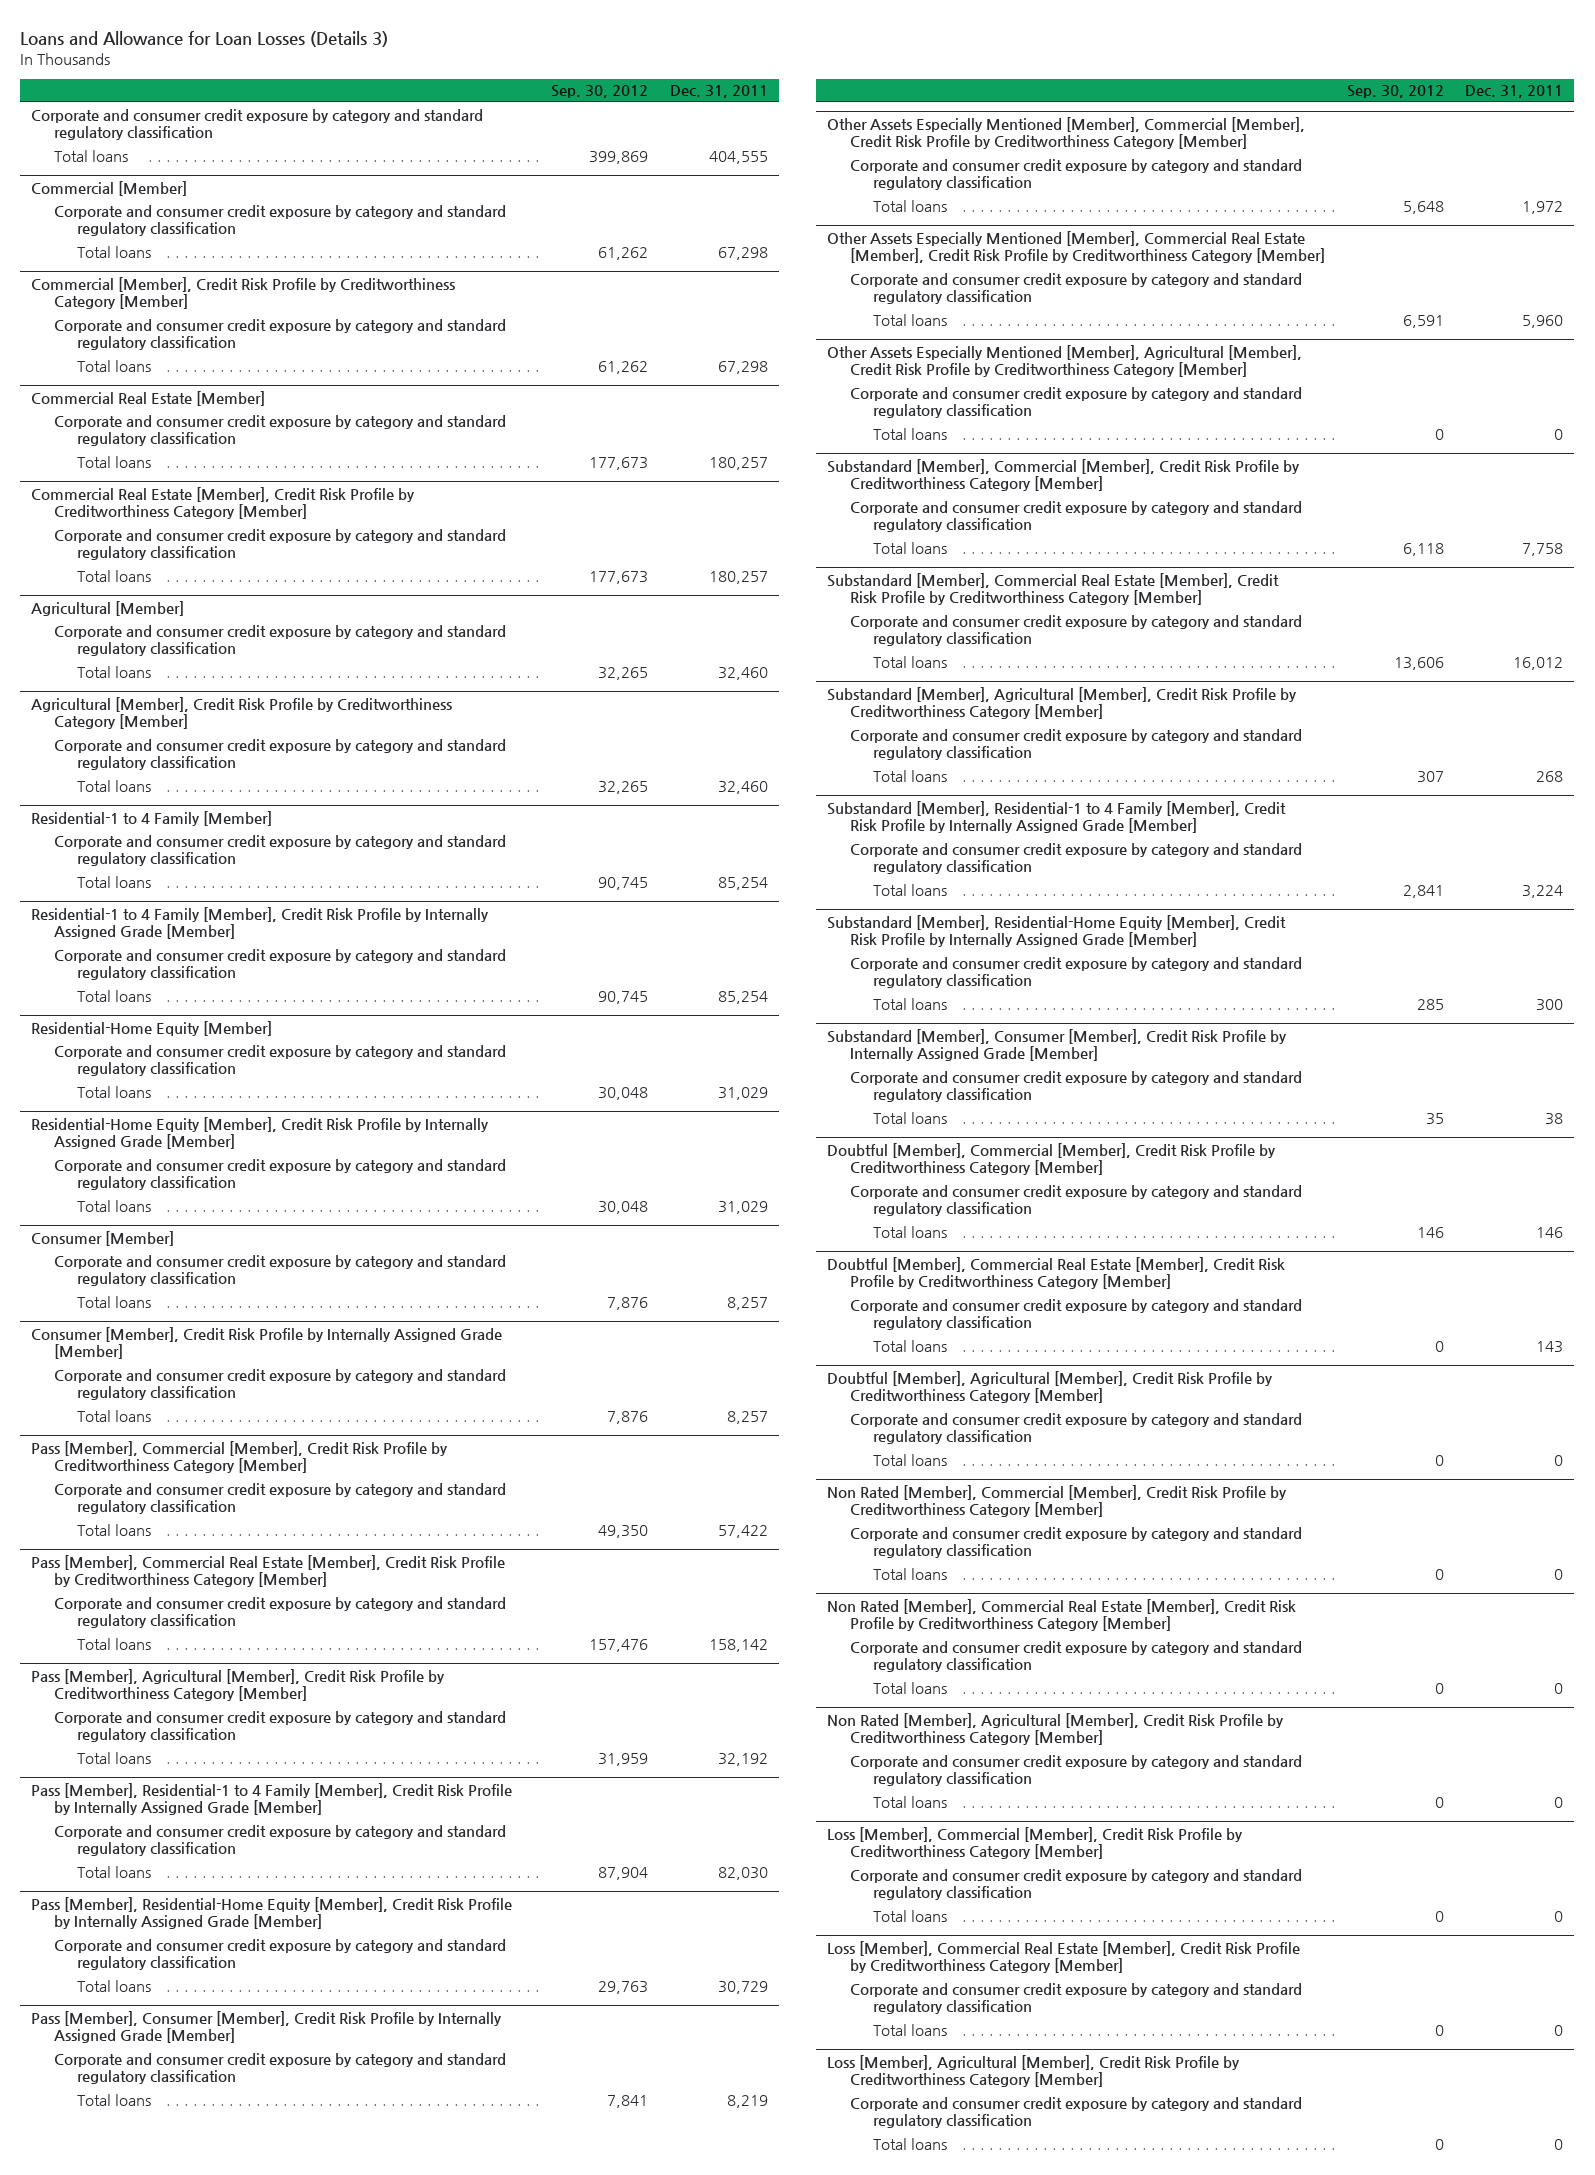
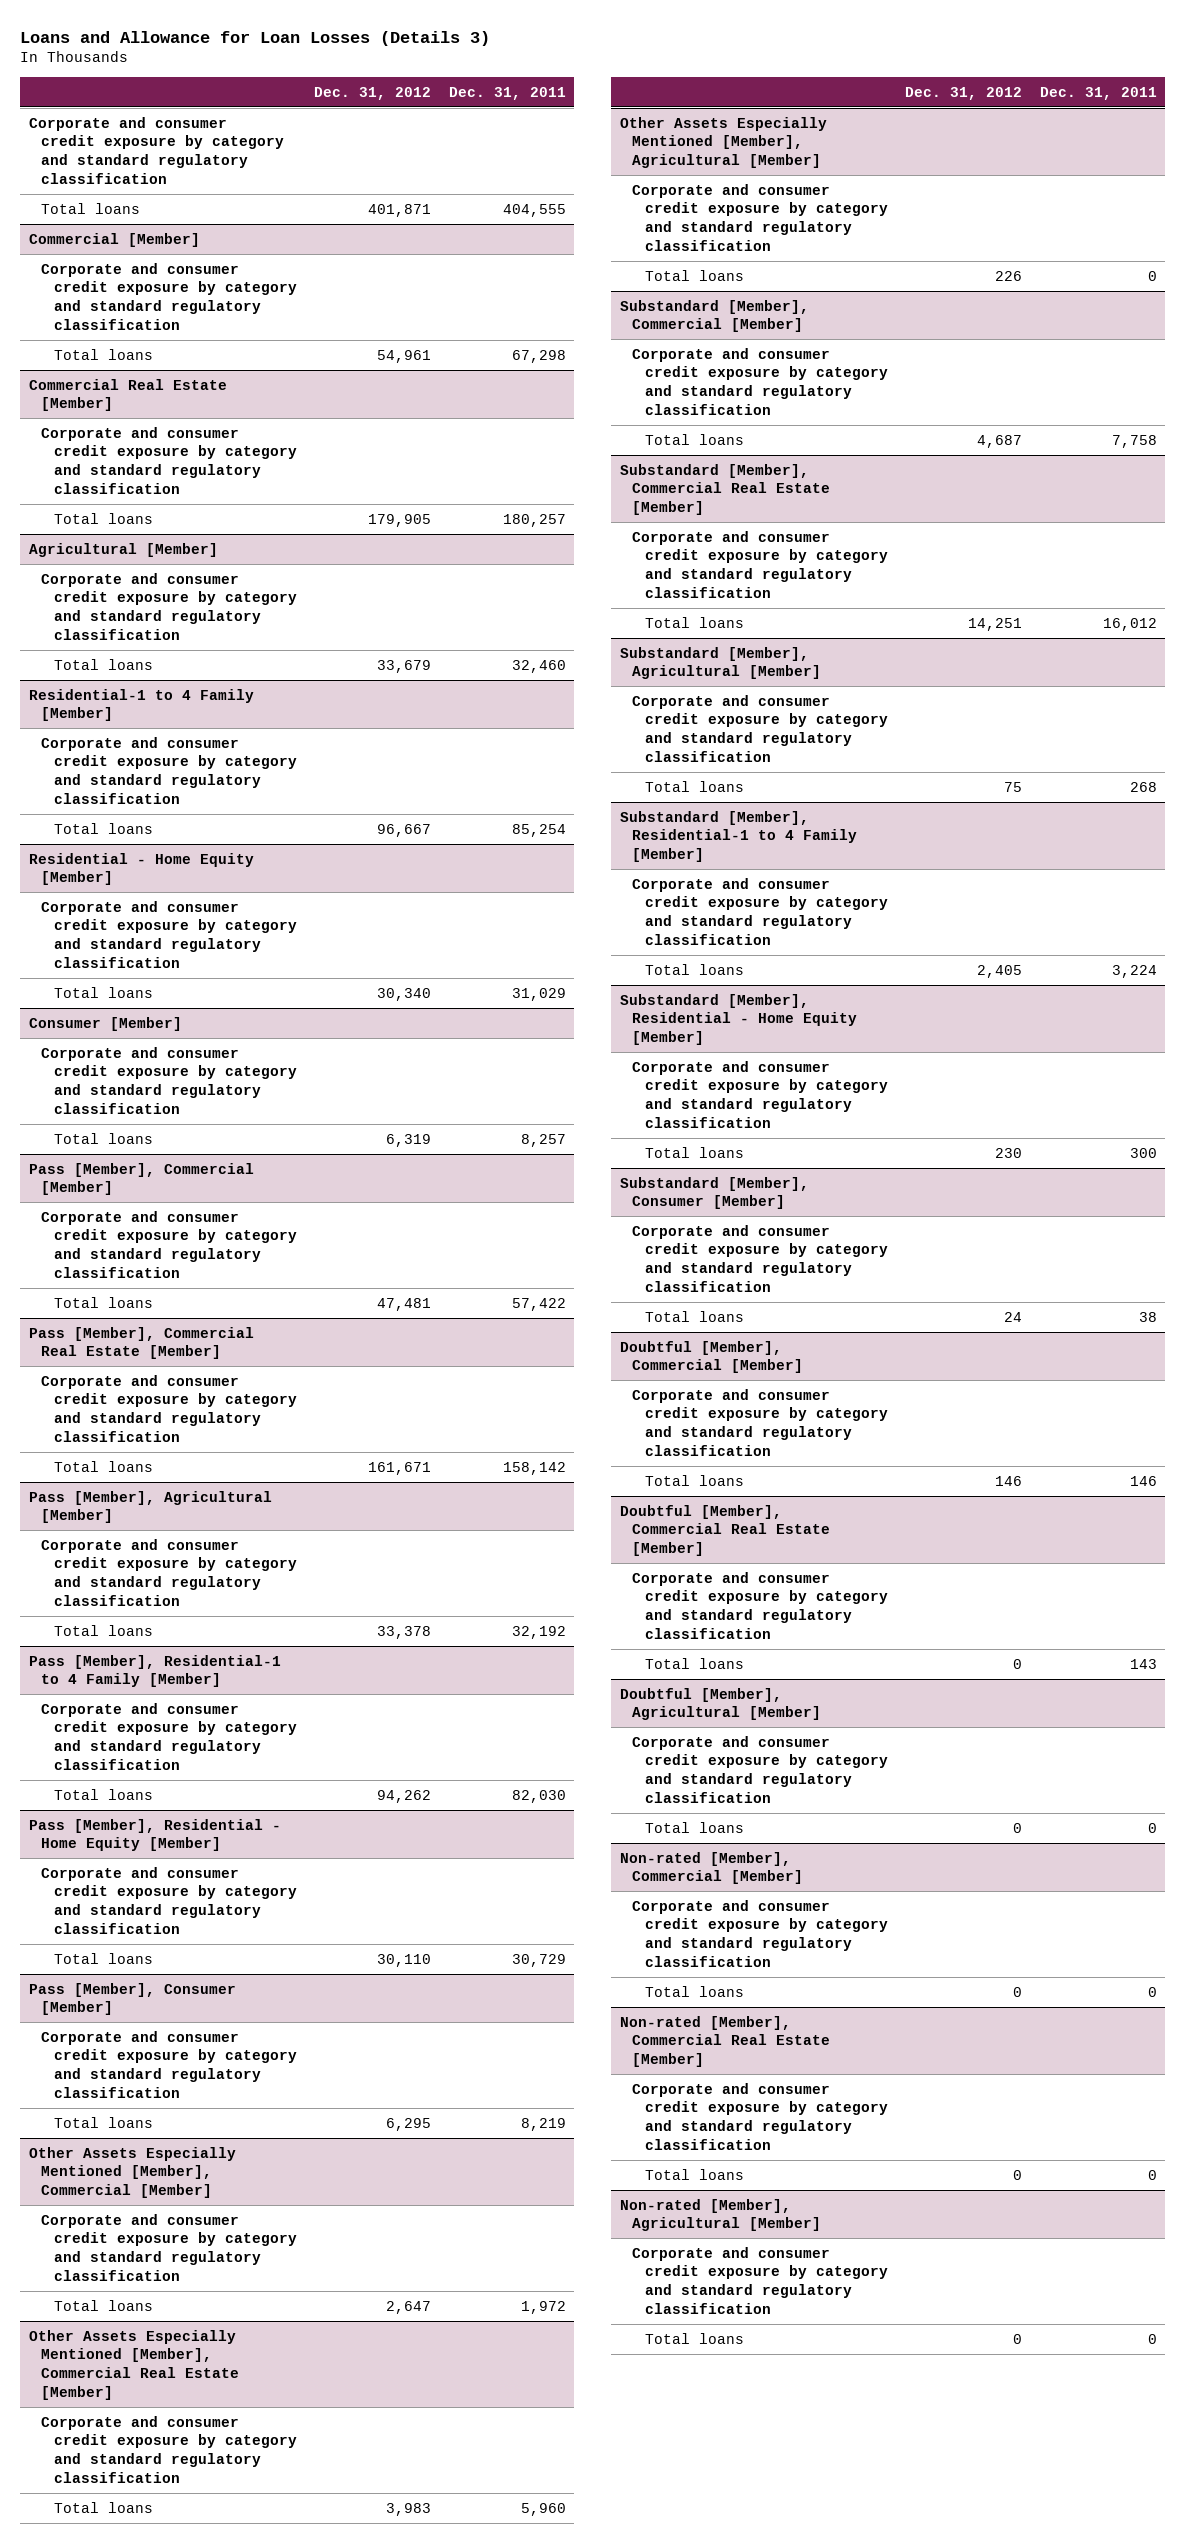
- | Sep. 30, 2012 | Dec. 31, 2011
+ | Dec. 31, 2012 | Dec. 31, 2011
- Commercial [Member], Credit Risk Profile by Creditworthiness Category [Member]
- Corporate and consumer credit exposure by category and standard regulatory classification
- Total loans | 61,262 | 67,298
- Commercial Real Estate [Member], Credit Risk Profile by Creditworthiness Category [Member]
- Corporate and consumer credit exposure by category and standard regulatory classification
- Total loans | 177,673 | 180,257
- Agricultural [Member], Credit Risk Profile by Creditworthiness Category [Member]
- Corporate and consumer credit exposure by category and standard regulatory classification
- Total loans | 32,265 | 32,460
- Residential-1 to 4 Family [Member], Credit Risk Profile by Internally Assigned Grade [Member]
- Corporate and consumer credit exposure by category and standard regulatory classification
- Total loans | 90,745 | 85,254
- Residential-Home Equity [Member]
- Corporate and consumer credit exposure by category and standard regulatory classification
- Total loans | 30,048 | 31,029
- Residential-Home Equity [Member], Credit Risk Profile by Internally Assigned Grade [Member]
+ Residential - Home Equity [Member]
- Consumer [Member], Credit Risk Profile by Internally Assigned Grade [Member]
- Corporate and consumer credit exposure by category and standard regulatory classification
- Total loans | 7,876 | 8,257
- Pass [Member], Commercial [Member], Credit Risk Profile by Creditworthiness Category [Member]
+ Pass [Member], Commercial [Member]
- Pass [Member], Commercial Real Estate [Member], Credit Risk Profile by Creditworthiness Category [Member]
+ Pass [Member], Commercial Real Estate [Member]
- Pass [Member], Agricultural [Member], Credit Risk Profile by Creditworthiness Category [Member]
+ Pass [Member], Agricultural [Member]
- Pass [Member], Residential-1 to 4 Family [Member], Credit Risk Profile by Internally Assigned Grade [Member]
+ Pass [Member], Residential-1 to 4 Family [Member]
- Pass [Member], Residential-Home Equity [Member], Credit Risk Profile by Internally Assigned Grade [Member]
+ Pass [Member], Residential - Home Equity [Member]
- Pass [Member], Consumer [Member], Credit Risk Profile by Internally Assigned Grade [Member]
+ Pass [Member], Consumer [Member]
- Other Assets Especially Mentioned [Member], Commercial [Member], Credit Risk Profile by Creditworthiness Category [Member]
+ Other Assets Especially Mentioned [Member], Commercial [Member]
- Other Assets Especially Mentioned [Member], Commercial Real Estate [Member], Credit Risk Profile by Creditworthiness Category [Member]
+ Other Assets Especially Mentioned [Member], Commercial Real Estate [Member]
- Other Assets Especially Mentioned [Member], Agricultural [Member], Credit Risk Profile by Creditworthiness Category [Member]
+ Other Assets Especially Mentioned [Member], Agricultural [Member]
- Substandard [Member], Commercial [Member], Credit Risk Profile by Creditworthiness Category [Member]
+ Substandard [Member], Commercial [Member]
- Substandard [Member], Commercial Real Estate [Member], Credit Risk Profile by Creditworthiness Category [Member]
+ Substandard [Member], Commercial Real Estate [Member]
- Substandard [Member], Agricultural [Member], Credit Risk Profile by Creditworthiness Category [Member]
+ Substandard [Member], Agricultural [Member]
- Substandard [Member], Residential-1 to 4 Family [Member], Credit Risk Profile by Internally Assigned Grade [Member]
+ Substandard [Member], Residential-1 to 4 Family [Member]
- Substandard [Member], Residential-Home Equity [Member], Credit Risk Profile by Internally Assigned Grade [Member]
+ Substandard [Member], Residential - Home Equity [Member]
- Substandard [Member], Consumer [Member], Credit Risk Profile by Internally Assigned Grade [Member]
+ Substandard [Member], Consumer [Member]
- Doubtful [Member], Commercial [Member], Credit Risk Profile by Creditworthiness Category [Member]
+ Doubtful [Member], Commercial [Member]
- Doubtful [Member], Commercial Real Estate [Member], Credit Risk Profile by Creditworthiness Category [Member]
+ Doubtful [Member], Commercial Real Estate [Member]
- Doubtful [Member], Agricultural [Member], Credit Risk Profile by Creditworthiness Category [Member]
- Corporate and consumer credit exposure by category and standard regulatory classification
- Total loans | 0 | 0
- Non Rated [Member], Commercial [Member], Credit Risk Profile by Creditworthiness Category [Member]
- Corporate and consumer credit exposure by category and standard regulatory classification
- Total loans | 0 | 0
- Non Rated [Member], Commercial Real Estate [Member], Credit Risk Profile by Creditworthiness Category [Member]
- Corporate and consumer credit exposure by category and standard regulatory classification
- Total loans | 0 | 0
- Non Rated [Member], Agricultural [Member], Credit Risk Profile by Creditworthiness Category [Member]
+ Doubtful [Member], Agricultural [Member]
- Loss [Member], Commercial [Member], Credit Risk Profile by Creditworthiness Category [Member]
+ Non-rated [Member], Commercial [Member]
- Loss [Member], Commercial Real Estate [Member], Credit Risk Profile by Creditworthiness Category [Member]
+ Non-rated [Member], Commercial Real Estate [Member]
- Loss [Member], Agricultural [Member], Credit Risk Profile by Creditworthiness Category [Member]
+ Non-rated [Member], Agricultural [Member]

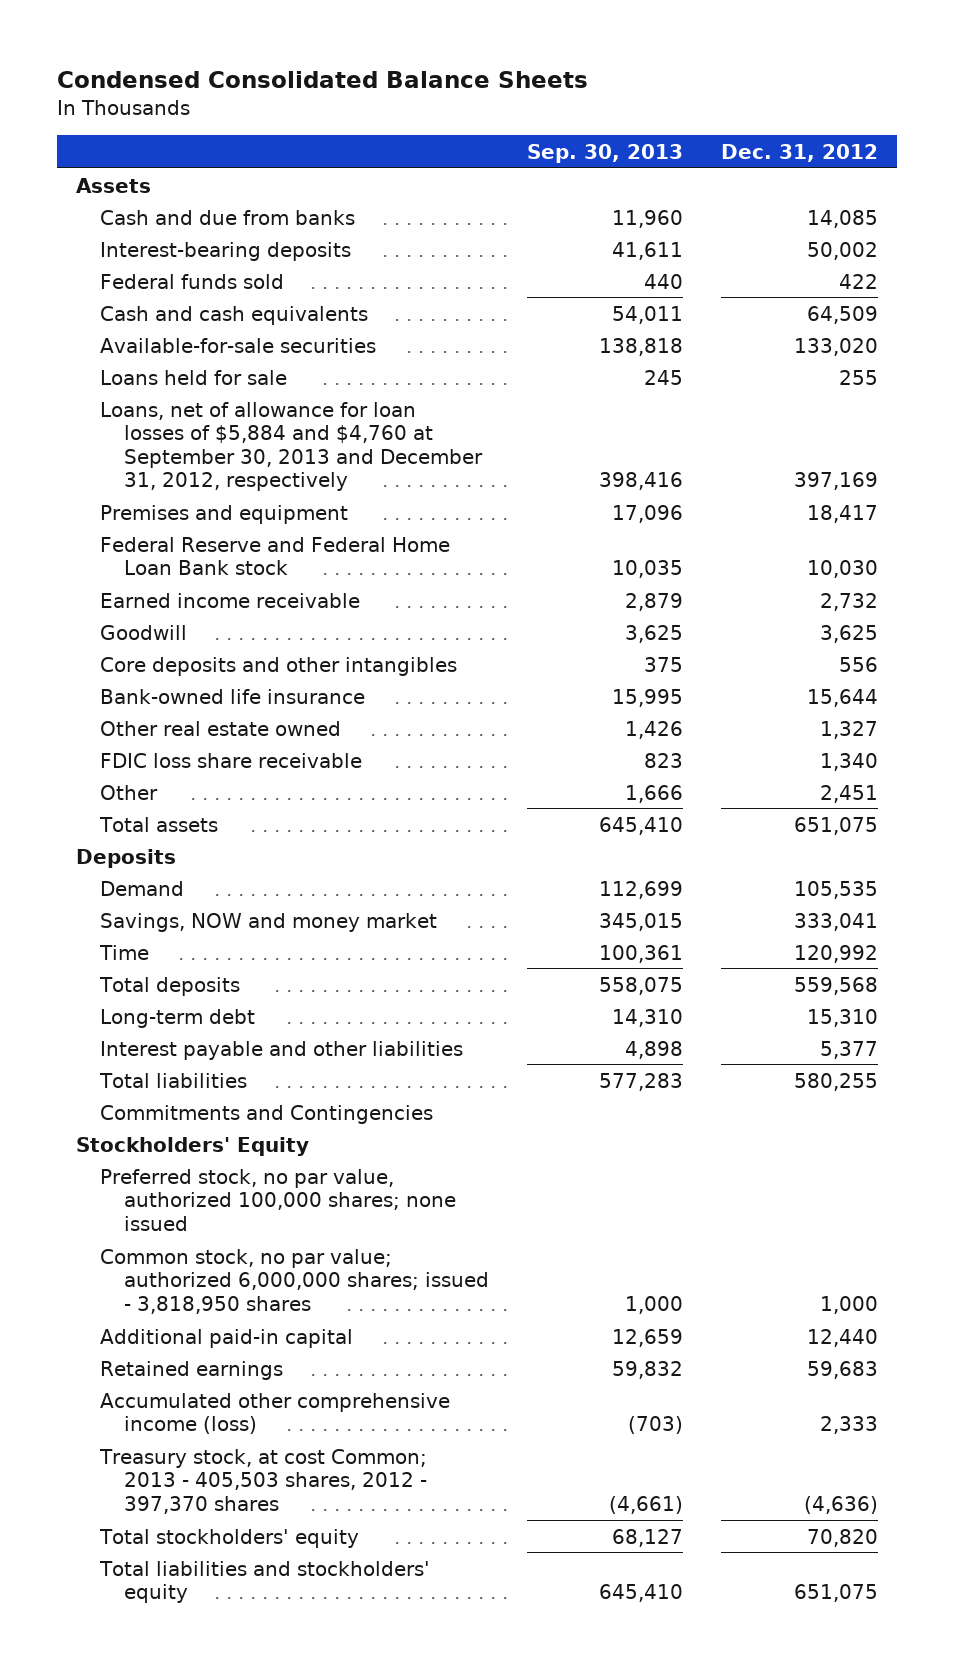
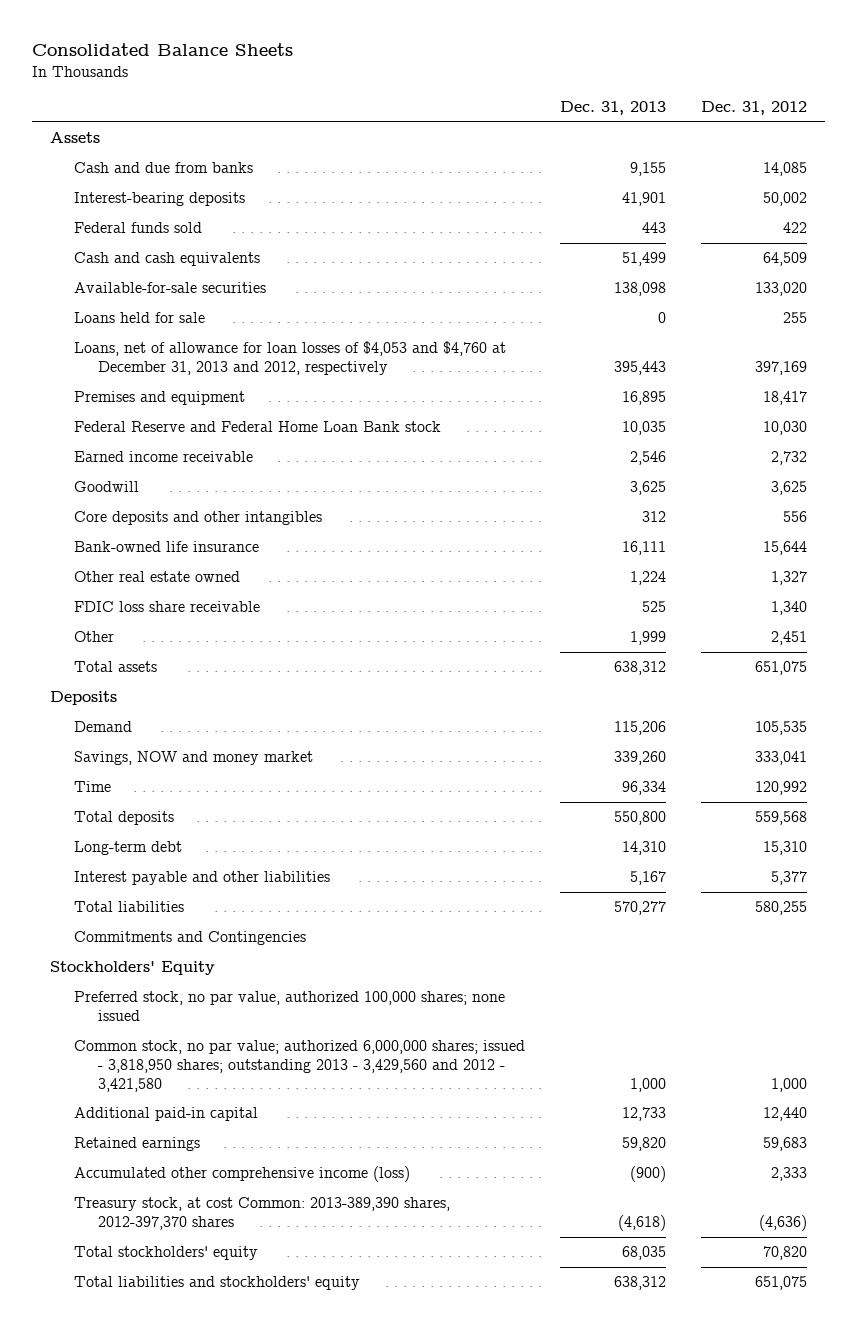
- Condensed Consolidated Balance Sheets
+ Consolidated Balance Sheets
- | Sep. 30, 2013 | Dec. 31, 2012
+ | Dec. 31, 2013 | Dec. 31, 2012
- Loans, net of allowance for loan losses of $5,884 and $4,760 at September 30, 2013 and December 31, 2012, respectively | 398,416 | 397,169
+ Loans, net of allowance for loan losses of $4,053 and $4,760 at December 31, 2013 and 2012, respectively | 395,443 | 397,169
- Common stock, no par value; authorized 6,000,000 shares; issued - 3,818,950 shares | 1,000 | 1,000
+ Common stock, no par value; authorized 6,000,000 shares; issued - 3,818,950 shares; outstanding 2013 - 3,429,560 and 2012 - 3,421,580 | 1,000 | 1,000
- Treasury stock, at cost Common; 2013 - 405,503 shares, 2012 - 397,370 shares | (4,661) | (4,636)
+ Treasury stock, at cost Common: 2013-389,390 shares, 2012-397,370 shares | (4,618) | (4,636)

